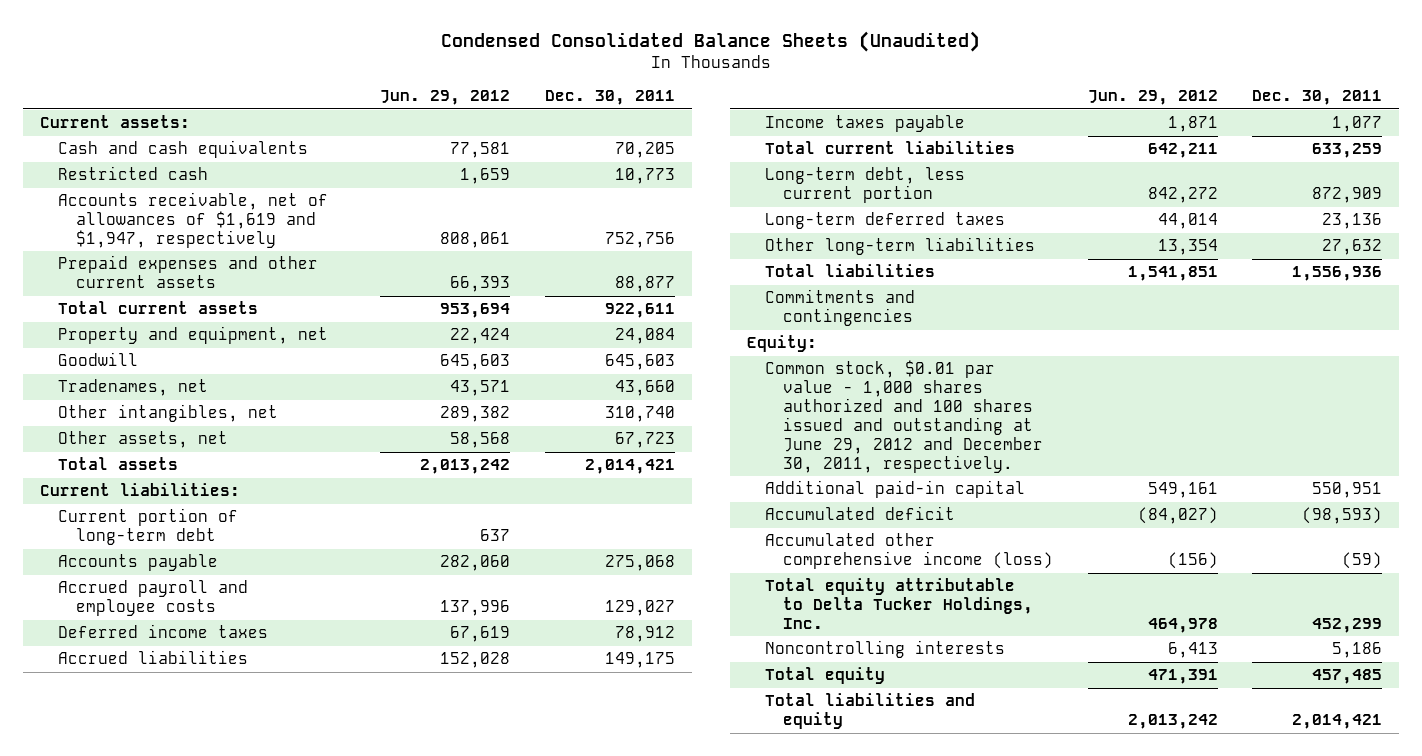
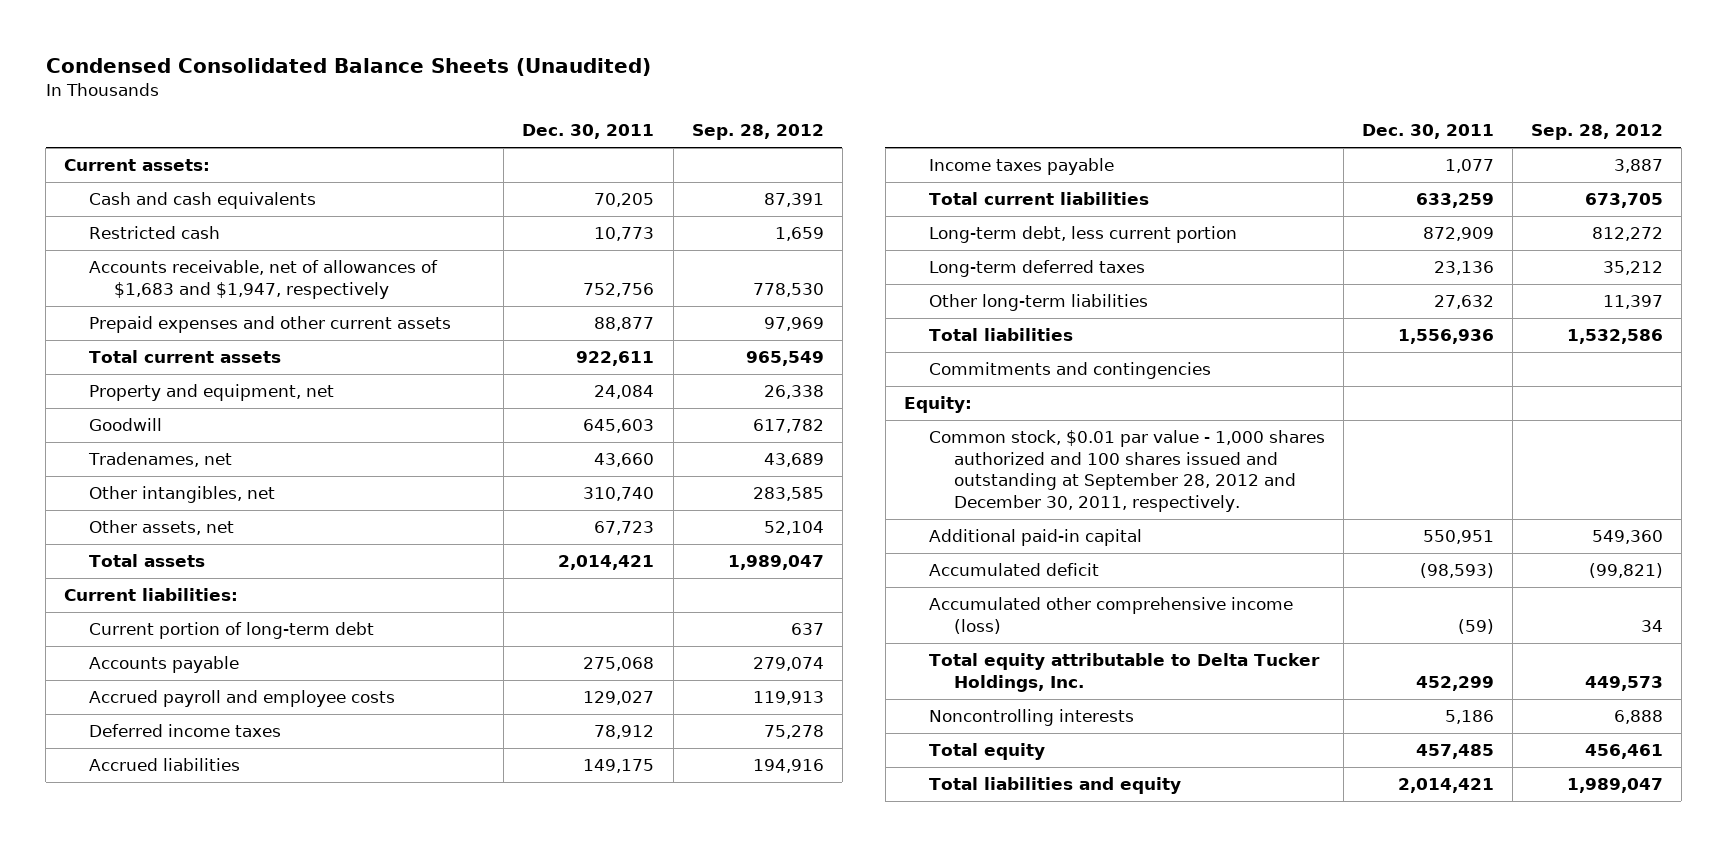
- | Jun. 29, 2012 | Dec. 30, 2011
+ | Dec. 30, 2011 | Sep. 28, 2012
- Accounts receivable, net of allowances of $1,619 and $1,947, respectively | 808,061 | 752,756
+ Accounts receivable, net of allowances of $1,683 and $1,947, respectively | 752,756 | 778,530
- Common stock, $0.01 par value - 1,000 shares authorized and 100 shares issued and outstanding at June 29, 2012 and December 30, 2011, respectively.
+ Common stock, $0.01 par value - 1,000 shares authorized and 100 shares issued and outstanding at September 28, 2012 and December 30, 2011, respectively.

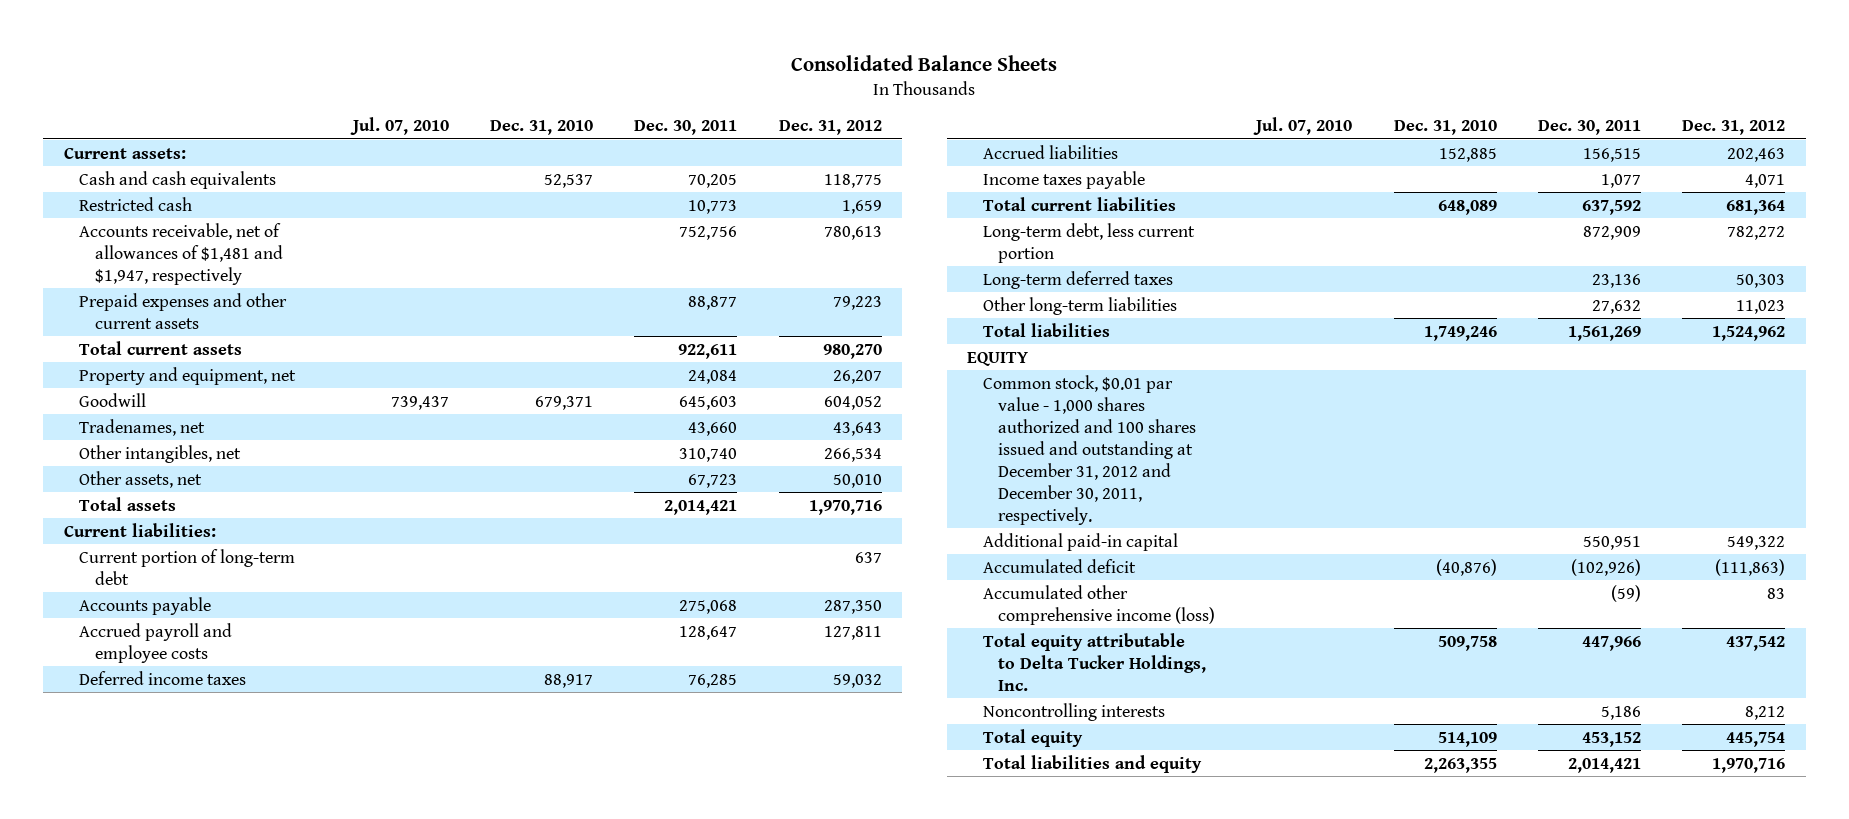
- Condensed Consolidated Balance Sheets (Unaudited)
+ Consolidated Balance Sheets
- | Dec. 30, 2011 | Sep. 28, 2012
+ | Jul. 07, 2010 | Dec. 31, 2010 | Dec. 30, 2011 | Dec. 31, 2012
- Accounts receivable, net of allowances of $1,683 and $1,947, respectively | 752,756 | 778,530
+ Accounts receivable, net of allowances of $1,481 and $1,947, respectively | | | 752,756 | 780,613
- Accrued payroll and employee costs | 129,027 | 119,913
- Deferred income taxes | 78,912 | 75,278
- Accrued liabilities | 149,175 | 194,916
+ Accrued payroll and employee costs | | | 128,647 | 127,811
+ Deferred income taxes | | 88,917 | 76,285 | 59,032
+ Accrued liabilities | | 152,885 | 156,515 | 202,463
- Total current liabilities | 633,259 | 673,705
+ Total current liabilities | | 648,089 | 637,592 | 681,364
- Total liabilities | 1,556,936 | 1,532,586
- Commitments and contingencies
- Equity:
- Common stock, $0.01 par value - 1,000 shares authorized and 100 shares issued and outstanding at September 28, 2012 and December 30, 2011, respectively.
+ Total liabilities | | 1,749,246 | 1,561,269 | 1,524,962
+ EQUITY
+ Common stock, $0.01 par value - 1,000 shares authorized and 100 shares issued and outstanding at December 31, 2012 and December 30, 2011, respectively.
- Accumulated deficit | (98,593) | (99,821)
+ Accumulated deficit | | (40,876) | (102,926) | (111,863)
- Total equity attributable to Delta Tucker Holdings, Inc. | 452,299 | 449,573
+ Total equity attributable to Delta Tucker Holdings, Inc. | | 509,758 | 447,966 | 437,542
- Total equity | 457,485 | 456,461
+ Total equity | | 514,109 | 453,152 | 445,754

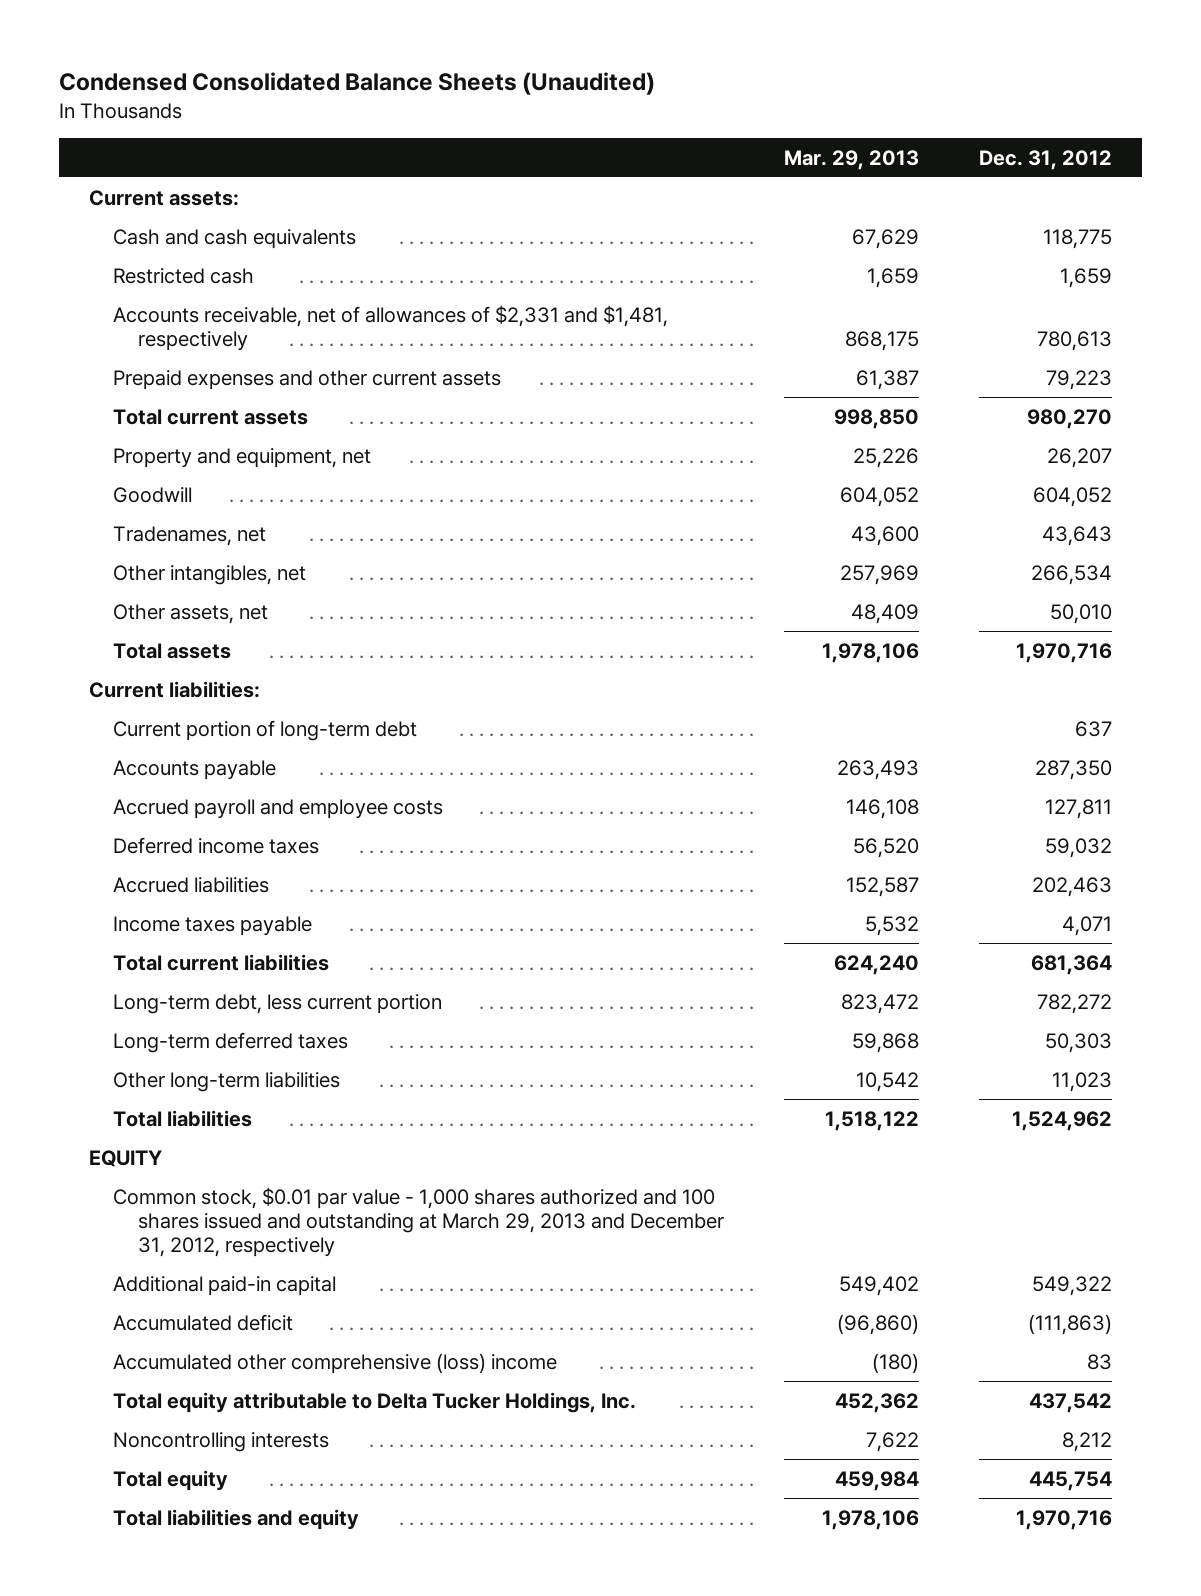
- Consolidated Balance Sheets
+ Condensed Consolidated Balance Sheets (Unaudited)
- | Jul. 07, 2010 | Dec. 31, 2010 | Dec. 30, 2011 | Dec. 31, 2012
+ | Mar. 29, 2013 | Dec. 31, 2012
- Accounts receivable, net of allowances of $1,481 and $1,947, respectively | | | 752,756 | 780,613
+ Accounts receivable, net of allowances of $2,331 and $1,481, respectively | 868,175 | 780,613
- Common stock, $0.01 par value - 1,000 shares authorized and 100 shares issued and outstanding at December 31, 2012 and December 30, 2011, respectively.
+ Common stock, $0.01 par value - 1,000 shares authorized and 100 shares issued and outstanding at March 29, 2013 and December 31, 2012, respectively
- Accumulated other comprehensive income (loss) | | | (59) | 83
+ Accumulated other comprehensive (loss) income | (180) | 83

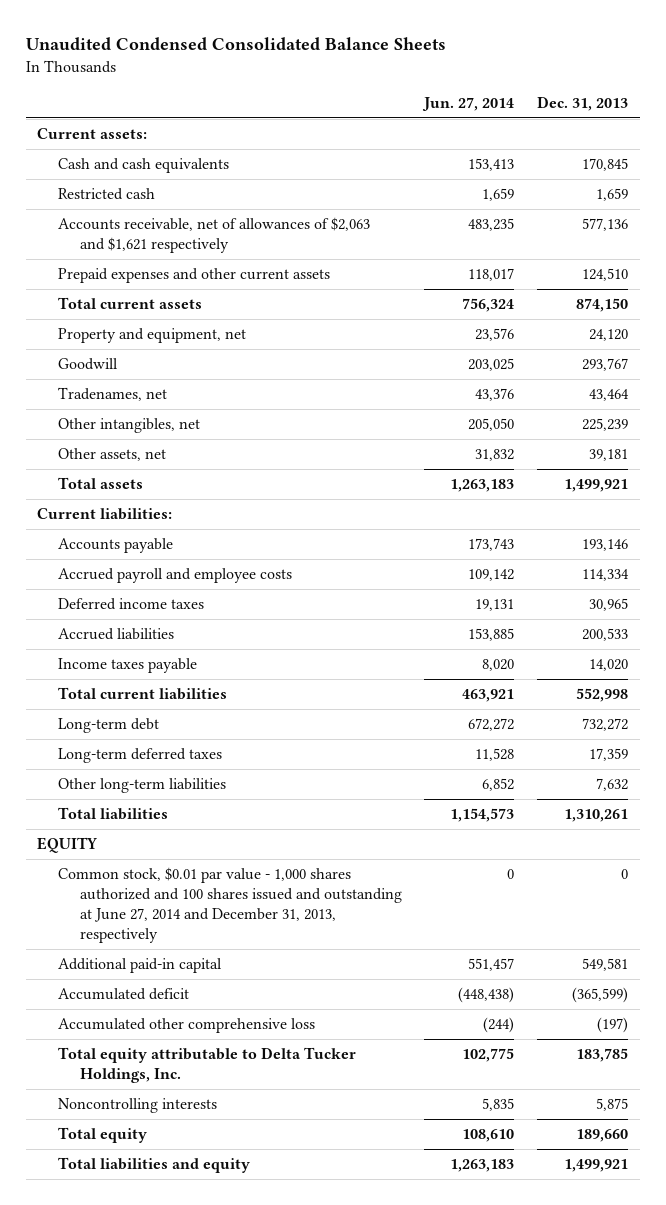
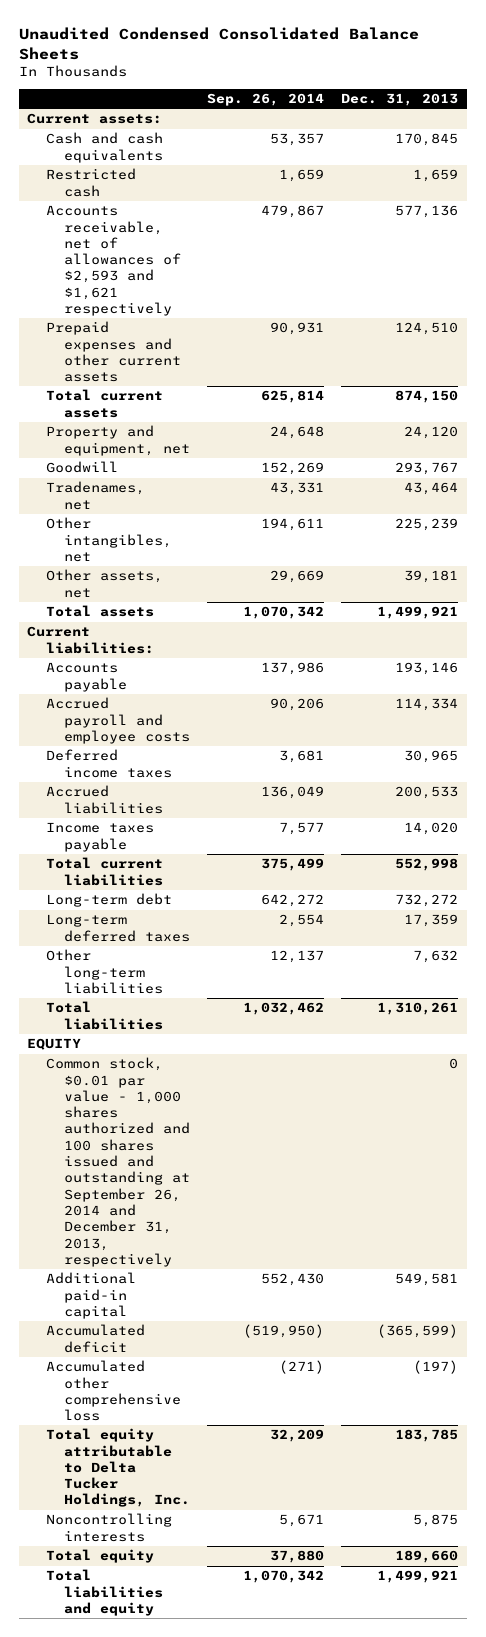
- | Jun. 27, 2014 | Dec. 31, 2013
+ | Sep. 26, 2014 | Dec. 31, 2013
- Accounts receivable, net of allowances of $2,063 and $1,621 respectively | 483,235 | 577,136
+ Accounts receivable, net of allowances of $2,593 and $1,621 respectively | 479,867 | 577,136
- Common stock, $0.01 par value - 1,000 shares authorized and 100 shares issued and outstanding at June 27, 2014 and December 31, 2013, respectively | 0 | 0
+ Common stock, $0.01 par value - 1,000 shares authorized and 100 shares issued and outstanding at September 26, 2014 and December 31, 2013, respectively | | 0

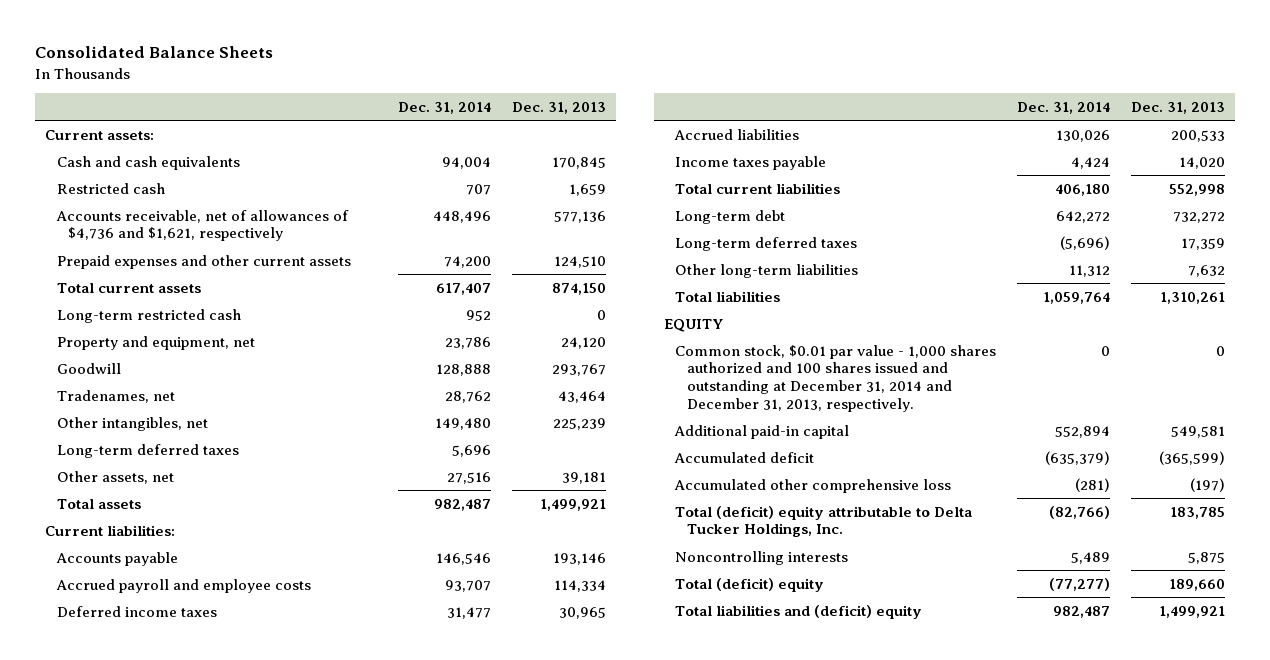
- Unaudited Condensed Consolidated Balance Sheets
+ Consolidated Balance Sheets
- | Sep. 26, 2014 | Dec. 31, 2013
+ | Dec. 31, 2014 | Dec. 31, 2013
- Accounts receivable, net of allowances of $2,593 and $1,621 respectively | 479,867 | 577,136
+ Accounts receivable, net of allowances of $4,736 and $1,621, respectively | 448,496 | 577,136
+ Long-term restricted cash | 952 | 0
+ Long-term deferred taxes | 5,696 |
- Common stock, $0.01 par value - 1,000 shares authorized and 100 shares issued and outstanding at September 26, 2014 and December 31, 2013, respectively | | 0
+ Common stock, $0.01 par value - 1,000 shares authorized and 100 shares issued and outstanding at December 31, 2014 and December 31, 2013, respectively. | 0 | 0
- Total equity attributable to Delta Tucker Holdings, Inc. | 32,209 | 183,785
+ Total (deficit) equity attributable to Delta Tucker Holdings, Inc. | (82,766) | 183,785
- Total equity | 37,880 | 189,660
- Total liabilities and equity | 1,070,342 | 1,499,921
+ Total (deficit) equity | (77,277) | 189,660
+ Total liabilities and (deficit) equity | 982,487 | 1,499,921

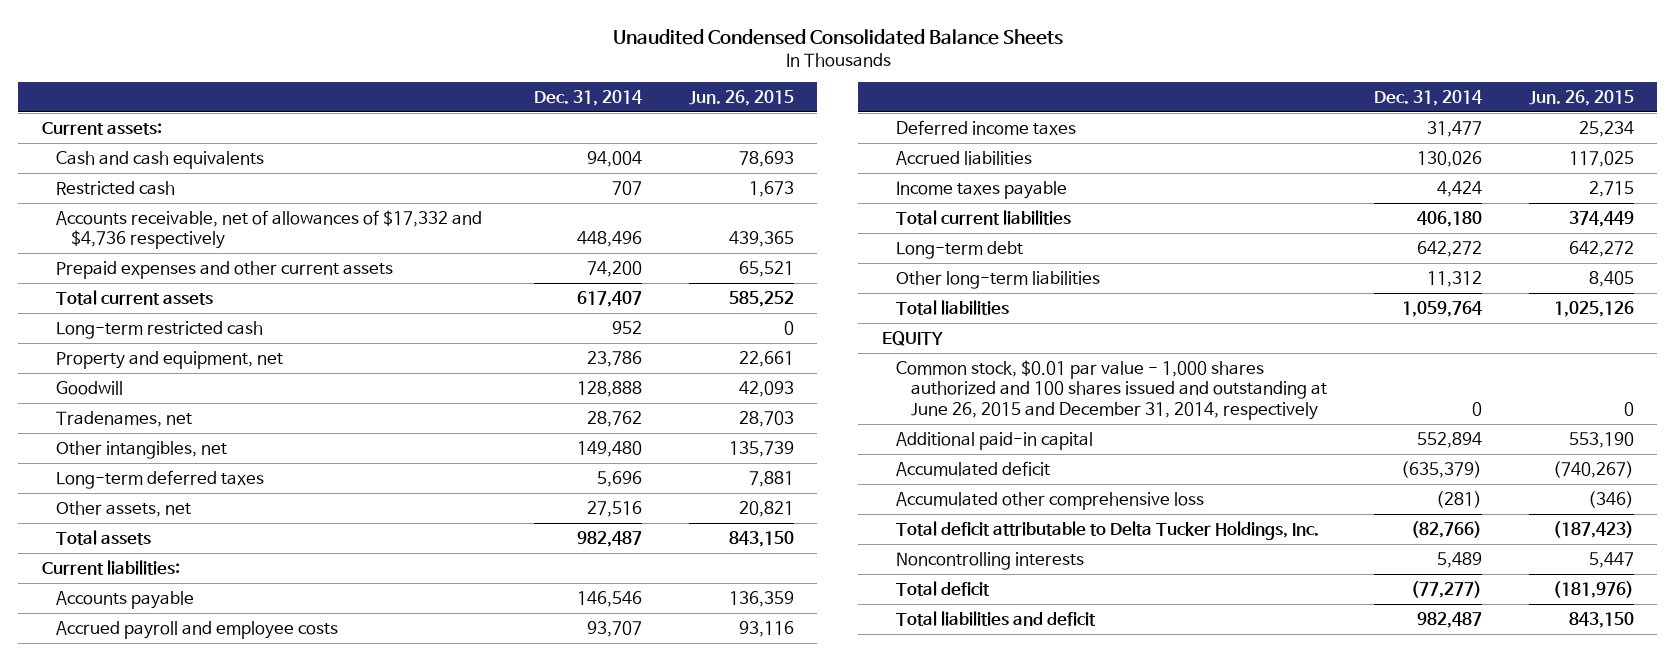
- Consolidated Balance Sheets
+ Unaudited Condensed Consolidated Balance Sheets
- | Dec. 31, 2014 | Dec. 31, 2013
+ | Dec. 31, 2014 | Jun. 26, 2015
- Accounts receivable, net of allowances of $4,736 and $1,621, respectively | 448,496 | 577,136
+ Accounts receivable, net of allowances of $17,332 and $4,736 respectively | 448,496 | 439,365
- Long-term deferred taxes | (5,696) | 17,359
- Common stock, $0.01 par value - 1,000 shares authorized and 100 shares issued and outstanding at December 31, 2014 and December 31, 2013, respectively. | 0 | 0
+ Common stock, $0.01 par value - 1,000 shares authorized and 100 shares issued and outstanding at June 26, 2015 and December 31, 2014, respectively | 0 | 0
- Total (deficit) equity attributable to Delta Tucker Holdings, Inc. | (82,766) | 183,785
+ Total deficit attributable to Delta Tucker Holdings, Inc. | (82,766) | (187,423)
- Total (deficit) equity | (77,277) | 189,660
- Total liabilities and (deficit) equity | 982,487 | 1,499,921
+ Total deficit | (77,277) | (181,976)
+ Total liabilities and deficit | 982,487 | 843,150

